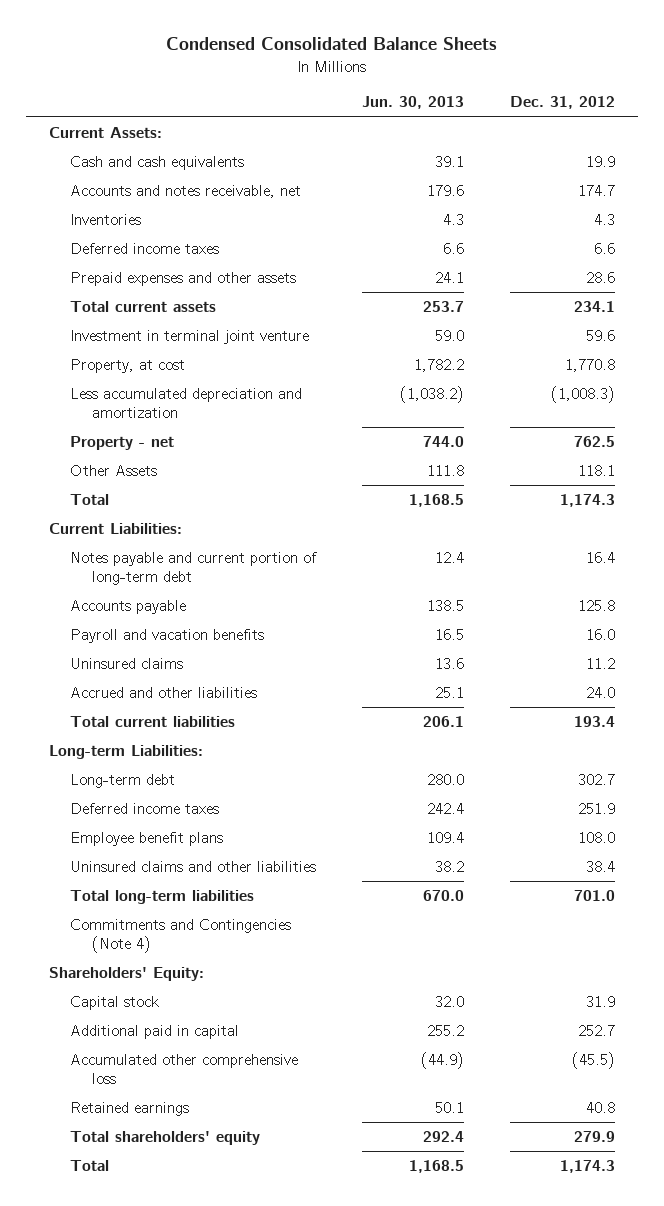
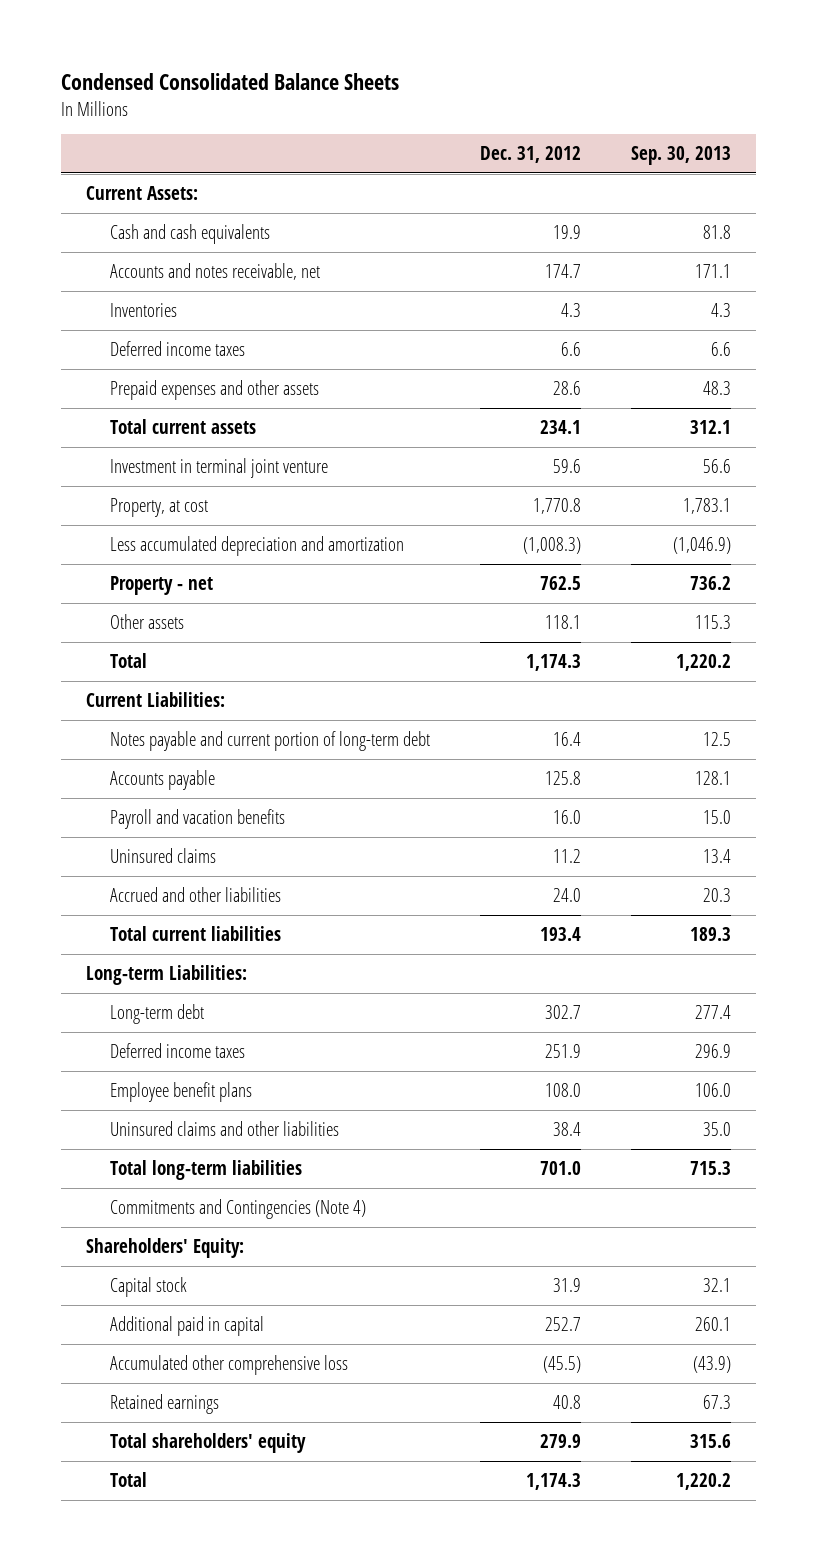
- | Jun. 30, 2013 | Dec. 31, 2012
+ | Dec. 31, 2012 | Sep. 30, 2013
- Other Assets | 111.8 | 118.1
+ Other assets | 118.1 | 115.3

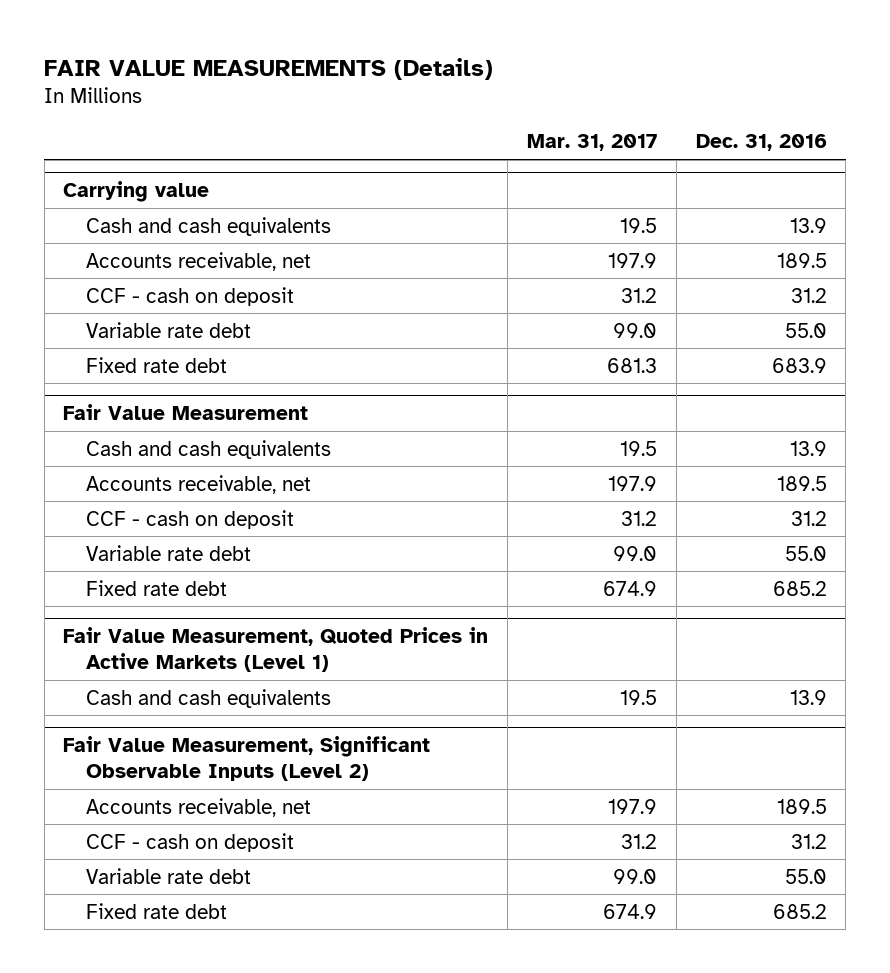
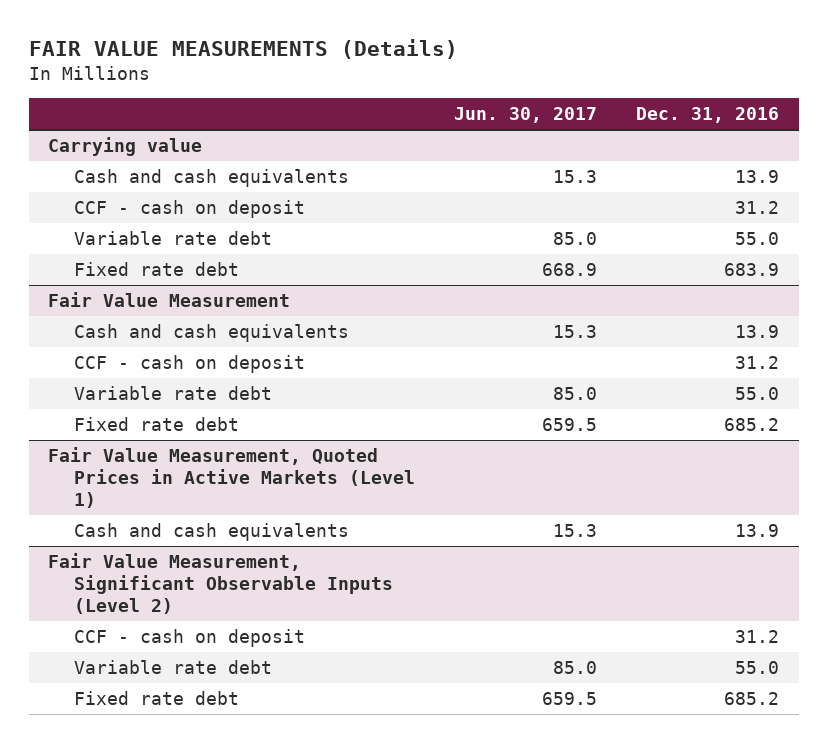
- | Mar. 31, 2017 | Dec. 31, 2016
+ | Jun. 30, 2017 | Dec. 31, 2016
@ Carrying value
- Accounts receivable, net | 197.9 | 189.5
@ Fair Value Measurement
- Accounts receivable, net | 197.9 | 189.5
@ Fair Value Measurement, Significant Observable Inputs (Level 2)
- Accounts receivable, net | 197.9 | 189.5

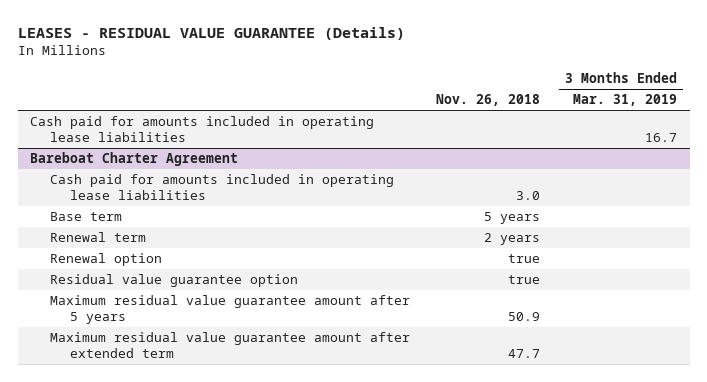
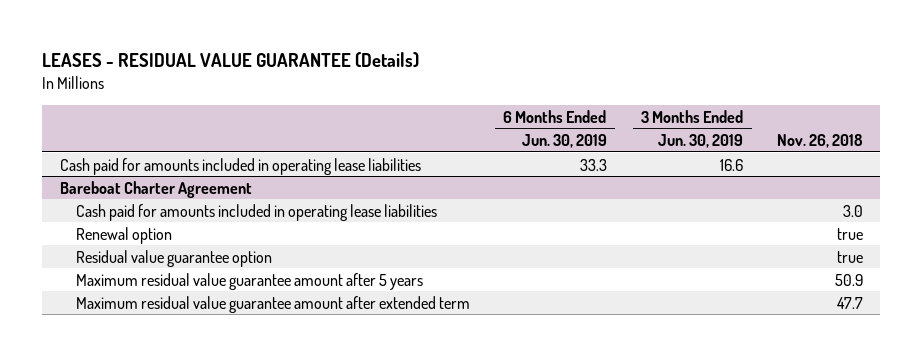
- | Nov. 26, 2018 | 3 Months Ended Mar. 31, 2019
+ | 6 Months Ended Jun. 30, 2019 | 3 Months Ended Jun. 30, 2019 | Nov. 26, 2018
@ Bareboat Charter Agreement
- Base term | 5 years |
- Renewal term | 2 years |

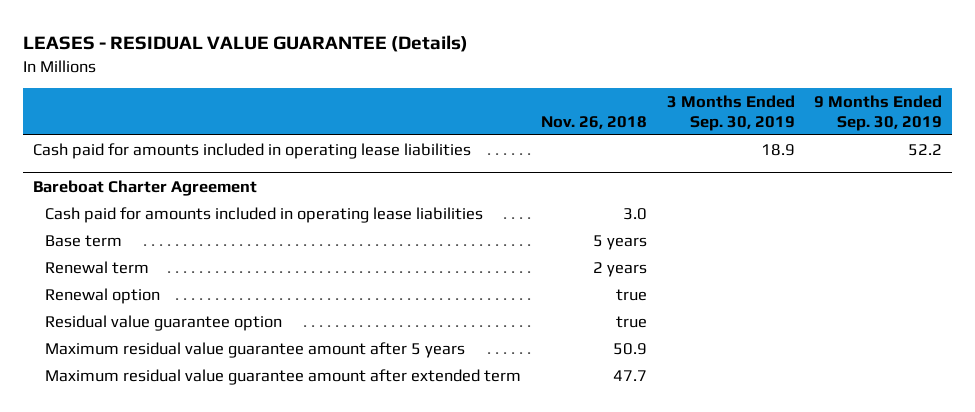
- | 6 Months Ended Jun. 30, 2019 | 3 Months Ended Jun. 30, 2019 | Nov. 26, 2018
+ | Nov. 26, 2018 | 3 Months Ended Sep. 30, 2019 | 9 Months Ended Sep. 30, 2019
@ Bareboat Charter Agreement
+ Base term | 5 years | |
+ Renewal term | 2 years | |

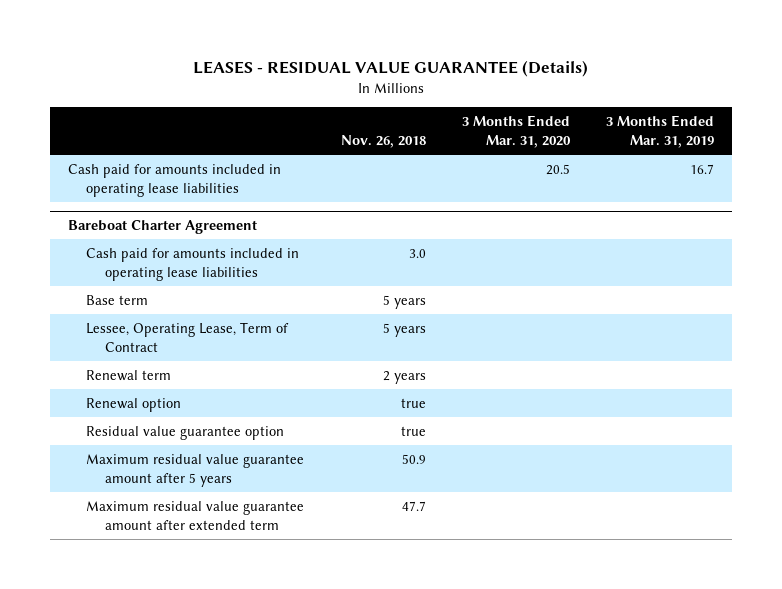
- | Nov. 26, 2018 | 3 Months Ended Sep. 30, 2019 | 9 Months Ended Sep. 30, 2019
+ | Nov. 26, 2018 | 3 Months Ended Mar. 31, 2020 | 3 Months Ended Mar. 31, 2019
@ Bareboat Charter Agreement
+ Lessee, Operating Lease, Term of Contract | 5 years | |

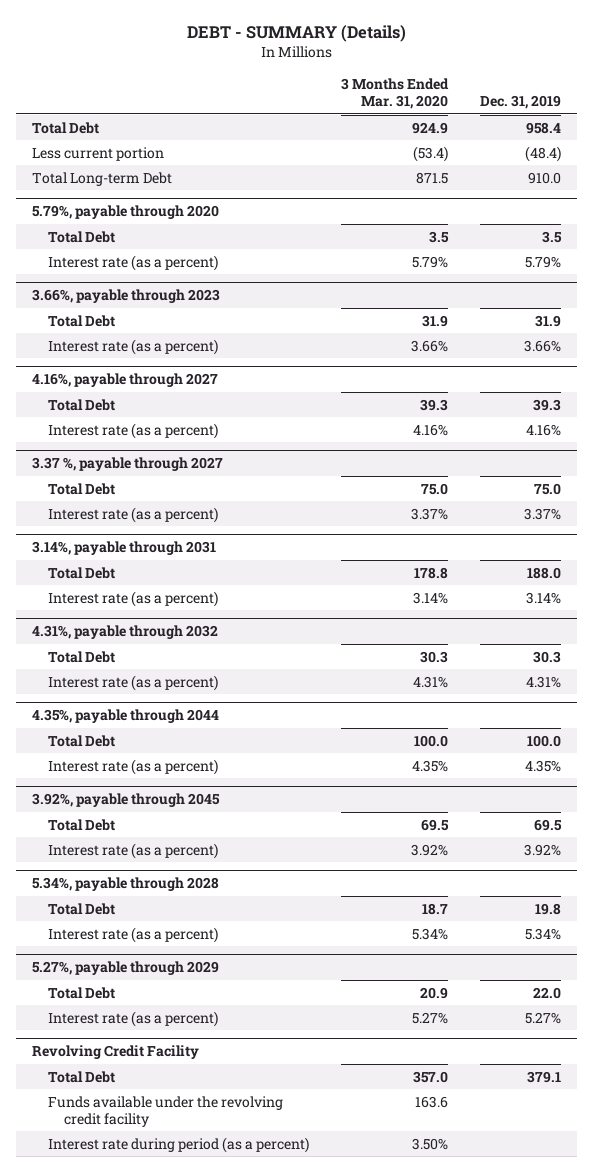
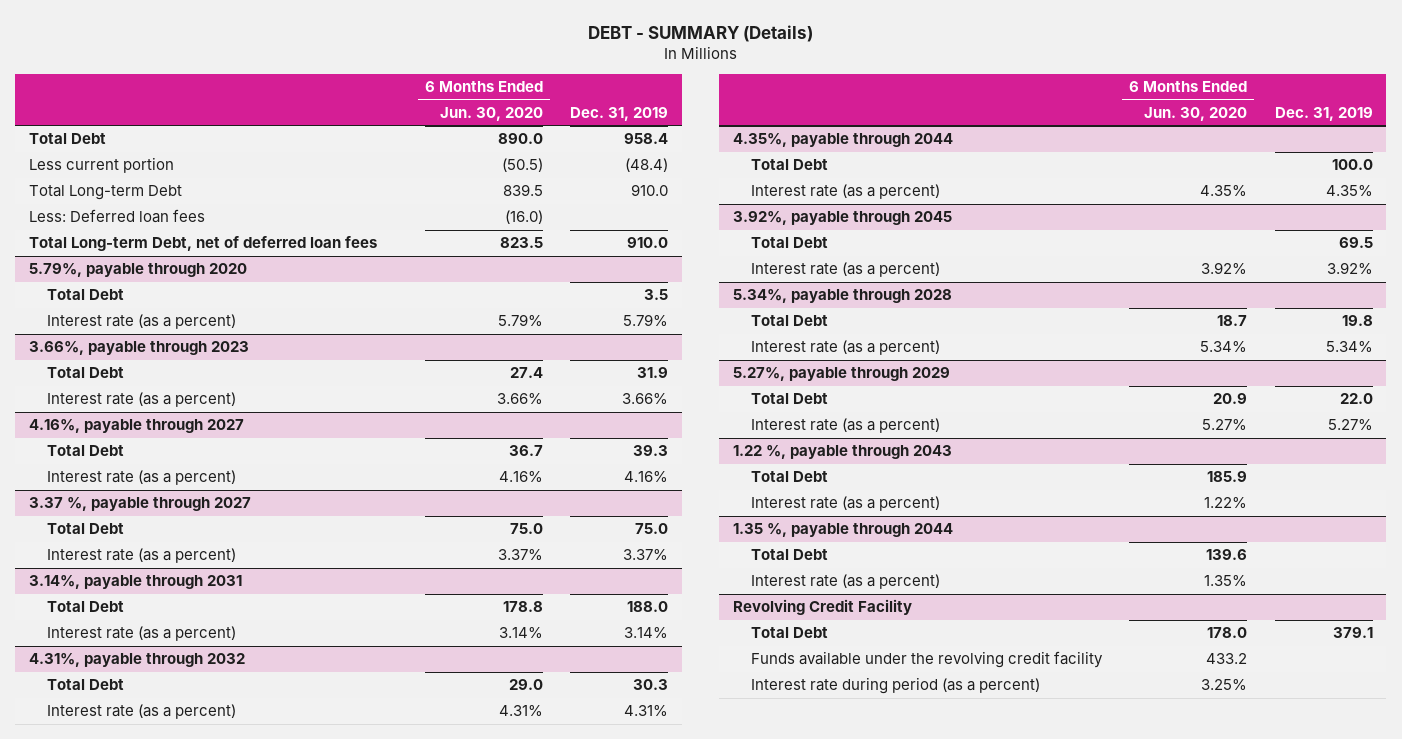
- | 3 Months Ended Mar. 31, 2020 | Dec. 31, 2019
+ | 6 Months Ended Jun. 30, 2020 | Dec. 31, 2019
+ Less: Deferred loan fees | (16.0) |
+ Total Long-term Debt, net of deferred loan fees | 823.5 | 910.0
+ 1.22 %, payable through 2043
+ Total Debt | 185.9 |
+ Interest rate (as a percent) | 1.22% |
+ 1.35 %, payable through 2044
+ Total Debt | 139.6 |
+ Interest rate (as a percent) | 1.35% |

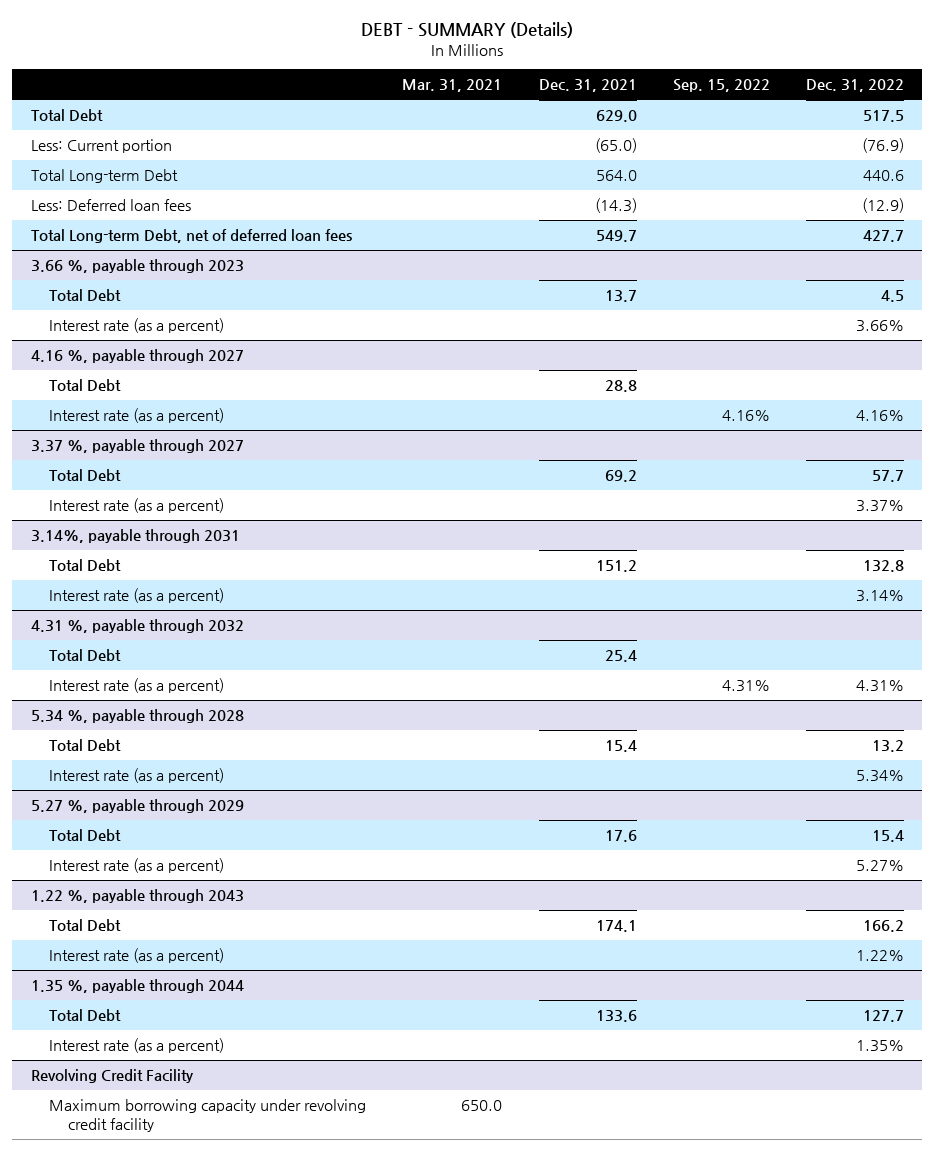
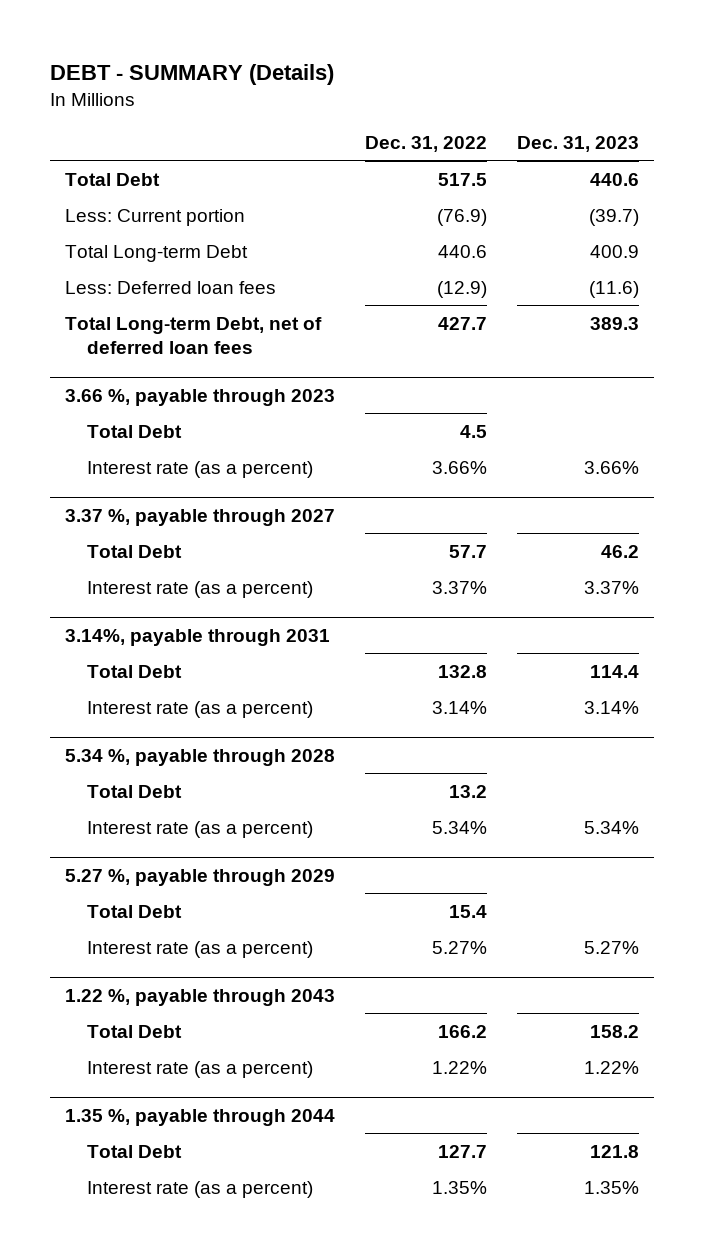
- | Mar. 31, 2021 | Dec. 31, 2021 | Sep. 15, 2022 | Dec. 31, 2022
+ | Dec. 31, 2022 | Dec. 31, 2023
- 4.16 %, payable through 2027
- Total Debt | | 28.8 | |
- Interest rate (as a percent) | | | 4.16% | 4.16%
- 4.31 %, payable through 2032
- Total Debt | | 25.4 | |
- Interest rate (as a percent) | | | 4.31% | 4.31%
- Revolving Credit Facility
- Maximum borrowing capacity under revolving credit facility | 650.0 | | |

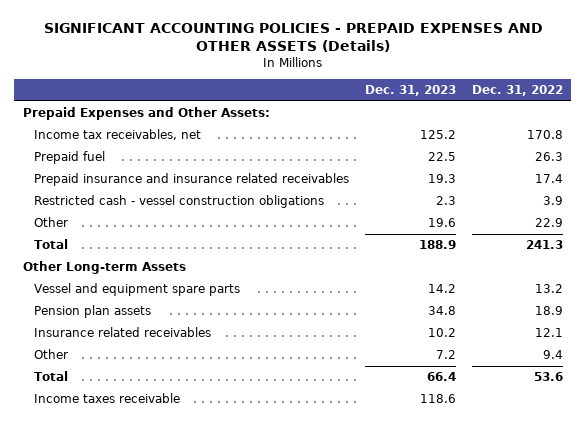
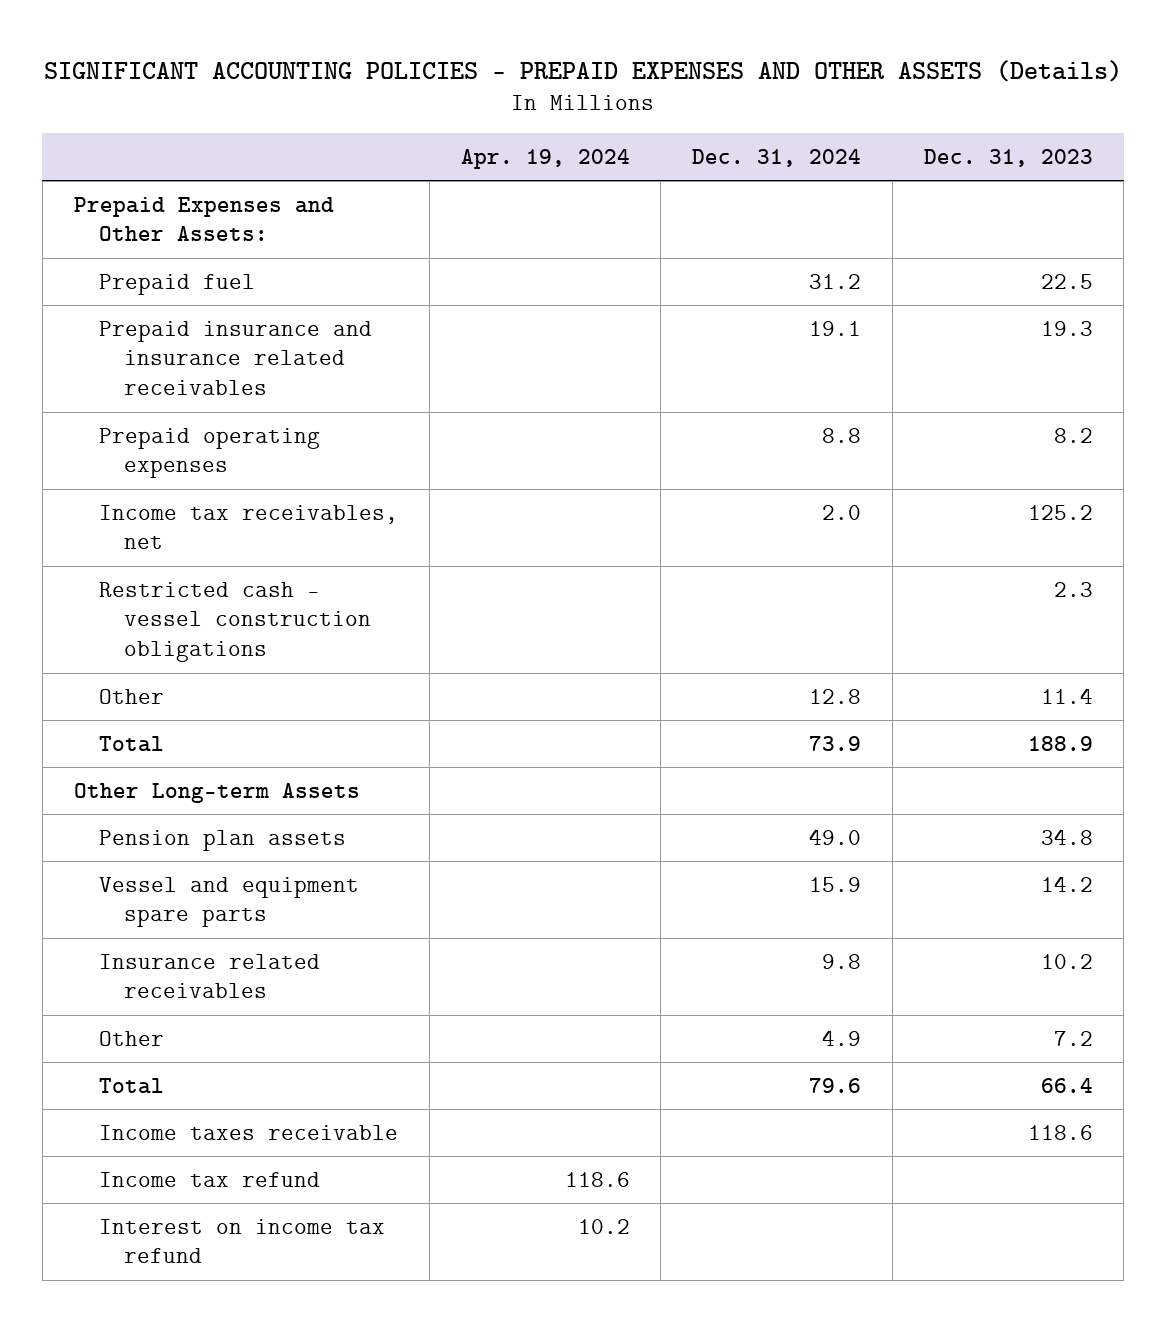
- | Dec. 31, 2023 | Dec. 31, 2022
+ | Apr. 19, 2024 | Dec. 31, 2024 | Dec. 31, 2023
+ Prepaid operating expenses | | 8.8 | 8.2
moved down: Income tax receivables, net | | 2.0 | 125.2
- Other | 19.6 | 22.9
+ Other | | 12.8 | 11.4
moved down: Vessel and equipment spare parts | | 15.9 | 14.2
+ Income tax refund | 118.6 | |
+ Interest on income tax refund | 10.2 | |

